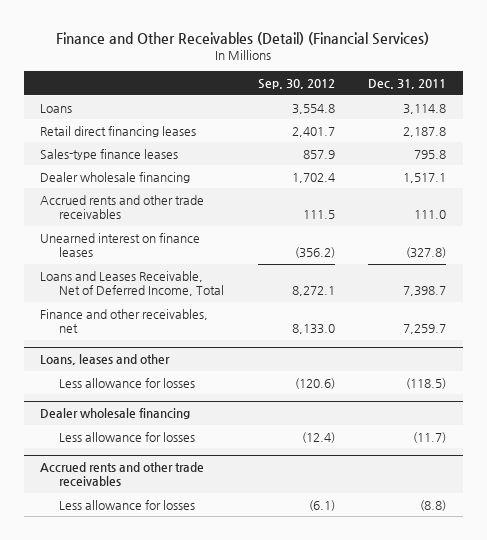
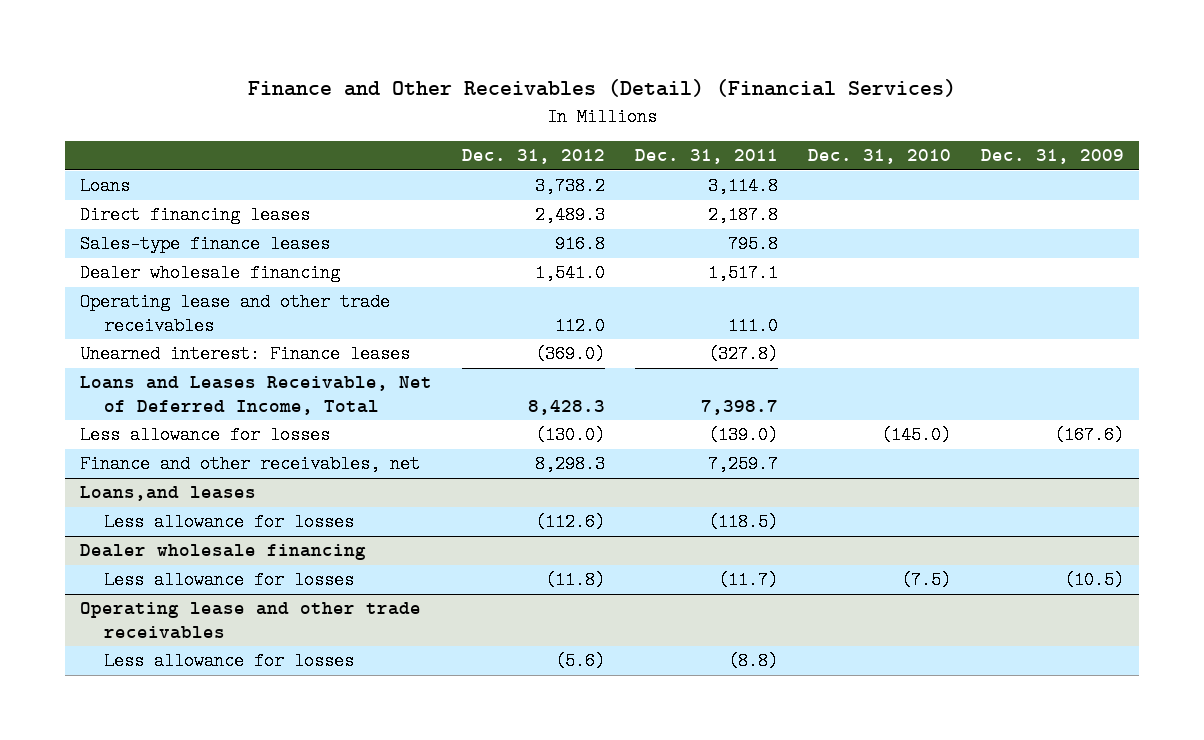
- | Sep. 30, 2012 | Dec. 31, 2011
+ | Dec. 31, 2012 | Dec. 31, 2011 | Dec. 31, 2010 | Dec. 31, 2009
- Retail direct financing leases | 2,401.7 | 2,187.8
+ Direct financing leases | 2,489.3 | 2,187.8 | |
- Accrued rents and other trade receivables | 111.5 | 111.0
- Unearned interest on finance leases | (356.2) | (327.8)
+ Operating lease and other trade receivables | 112.0 | 111.0 | |
+ Unearned interest: Finance leases | (369.0) | (327.8) | |
+ Less allowance for losses | (130.0) | (139.0) | (145.0) | (167.6)
- Loans, leases and other
+ Loans,and leases
- Accrued rents and other trade receivables
+ Operating lease and other trade receivables

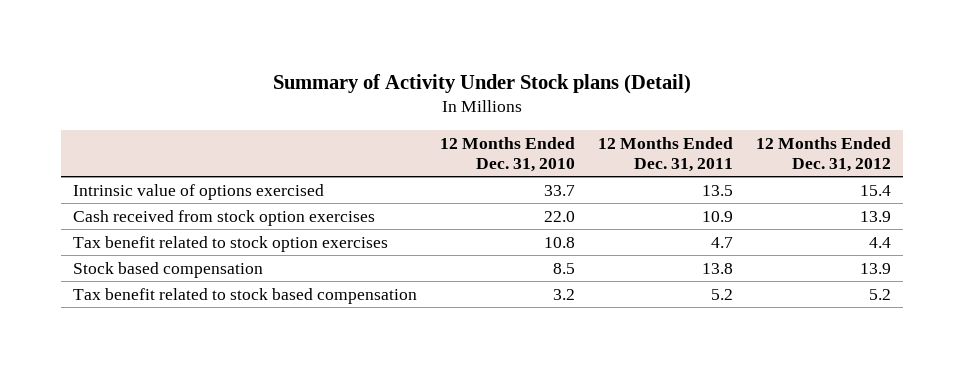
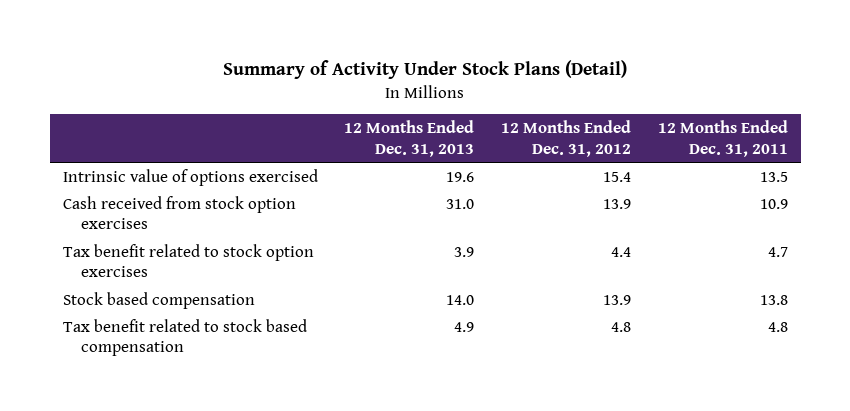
- Summary of Activity Under Stock plans (Detail)
+ Summary of Activity Under Stock Plans (Detail)
- | 12 Months Ended Dec. 31, 2010 | 12 Months Ended Dec. 31, 2011 | 12 Months Ended Dec. 31, 2012
+ | 12 Months Ended Dec. 31, 2013 | 12 Months Ended Dec. 31, 2012 | 12 Months Ended Dec. 31, 2011
- Tax benefit related to stock based compensation | 3.2 | 5.2 | 5.2
+ Tax benefit related to stock based compensation | 4.9 | 4.8 | 4.8

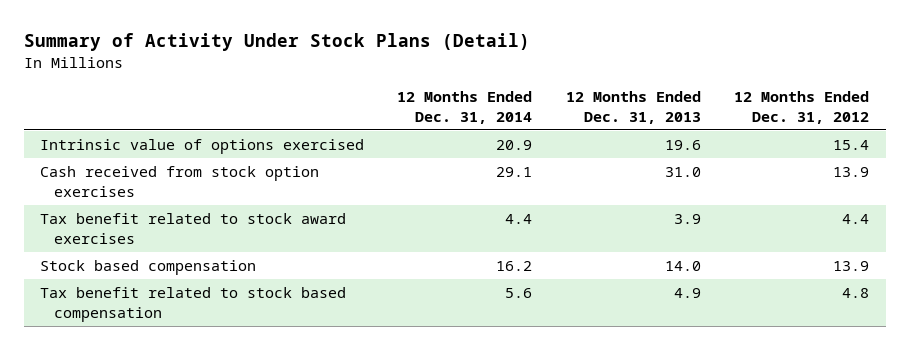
- | 12 Months Ended Dec. 31, 2013 | 12 Months Ended Dec. 31, 2012 | 12 Months Ended Dec. 31, 2011
+ | 12 Months Ended Dec. 31, 2014 | 12 Months Ended Dec. 31, 2013 | 12 Months Ended Dec. 31, 2012
- Tax benefit related to stock option exercises | 3.9 | 4.4 | 4.7
+ Tax benefit related to stock award exercises | 4.4 | 3.9 | 4.4

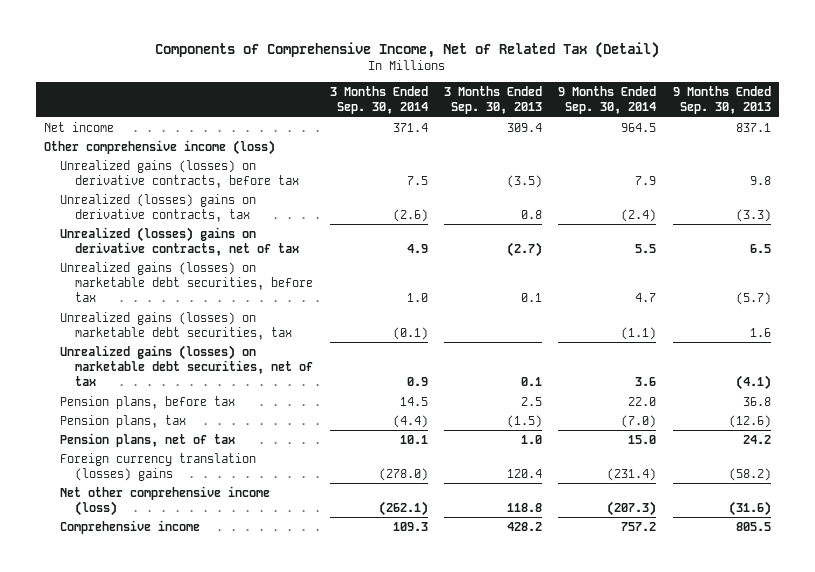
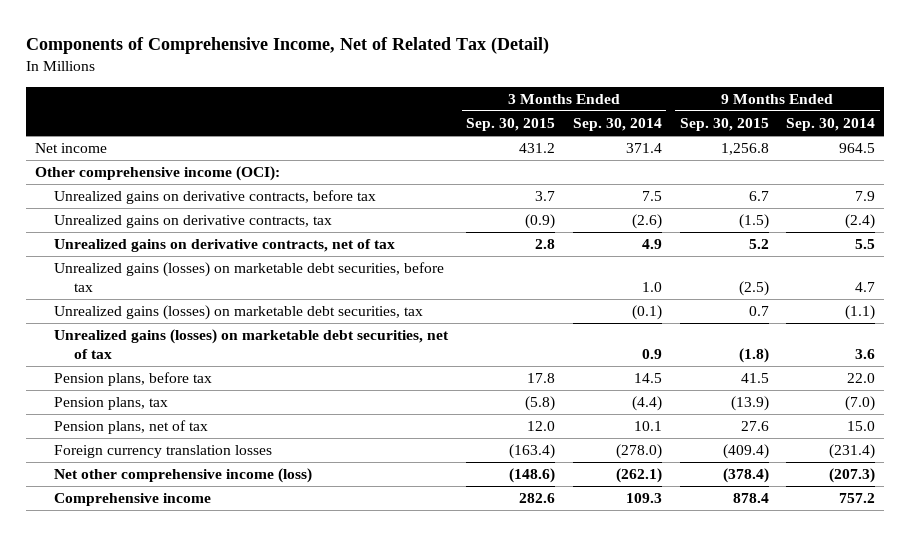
- | 3 Months Ended Sep. 30, 2014 | 3 Months Ended Sep. 30, 2013 | 9 Months Ended Sep. 30, 2014 | 9 Months Ended Sep. 30, 2013
+ | 3 Months Ended Sep. 30, 2015 | 3 Months Ended Sep. 30, 2014 | 9 Months Ended Sep. 30, 2015 | 9 Months Ended Sep. 30, 2014
- Other comprehensive income (loss)
- Unrealized gains (losses) on derivative contracts, before tax | 7.5 | (3.5) | 7.9 | 9.8
- Unrealized (losses) gains on derivative contracts, tax | (2.6) | 0.8 | (2.4) | (3.3)
- Unrealized (losses) gains on derivative contracts, net of tax | 4.9 | (2.7) | 5.5 | 6.5
+ Other comprehensive income (OCI):
+ Unrealized gains on derivative contracts, before tax | 3.7 | 7.5 | 6.7 | 7.9
+ Unrealized gains on derivative contracts, tax | (0.9) | (2.6) | (1.5) | (2.4)
+ Unrealized gains on derivative contracts, net of tax | 2.8 | 4.9 | 5.2 | 5.5
- Foreign currency translation (losses) gains | (278.0) | 120.4 | (231.4) | (58.2)
+ Foreign currency translation losses | (163.4) | (278.0) | (409.4) | (231.4)

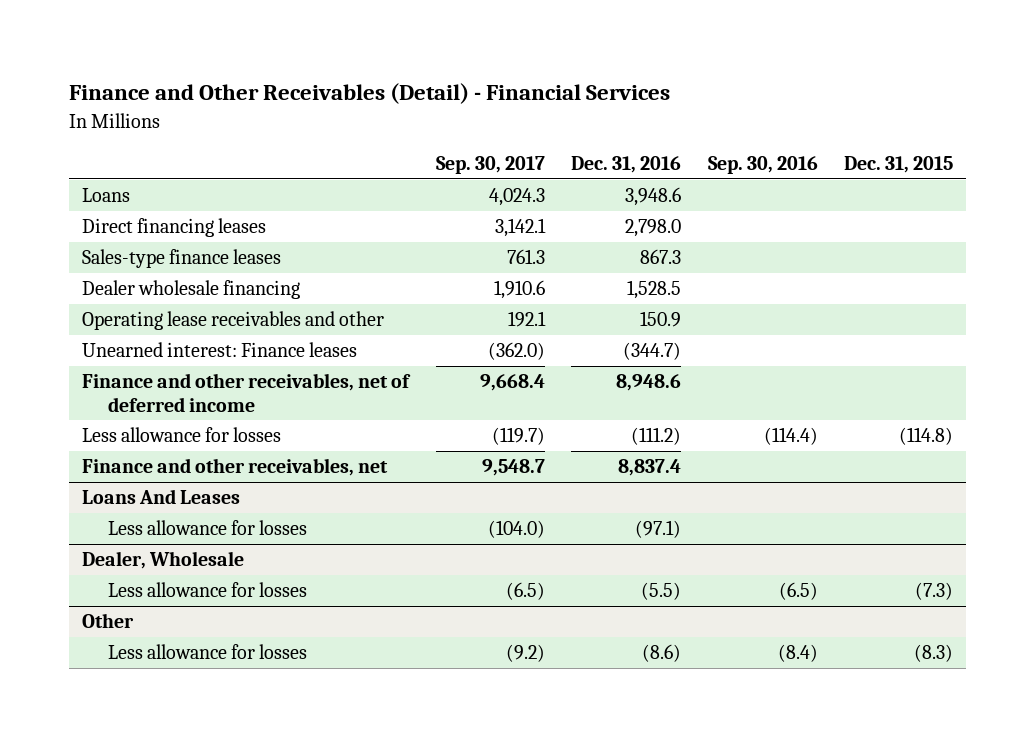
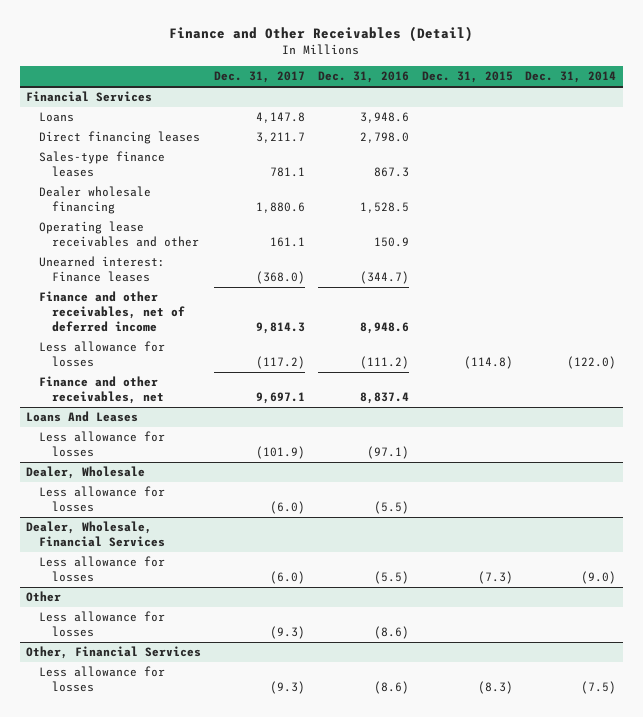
- Finance and Other Receivables (Detail) - Financial Services
+ Finance and Other Receivables (Detail)
- | Sep. 30, 2017 | Dec. 31, 2016 | Sep. 30, 2016 | Dec. 31, 2015
+ | Dec. 31, 2017 | Dec. 31, 2016 | Dec. 31, 2015 | Dec. 31, 2014
+ Financial Services
@ Dealer, Wholesale
+ Less allowance for losses | (6.0) | (5.5) | |
+ Dealer, Wholesale, Financial Services
@ Other
+ Less allowance for losses | (9.3) | (8.6) | |
+ Other, Financial Services

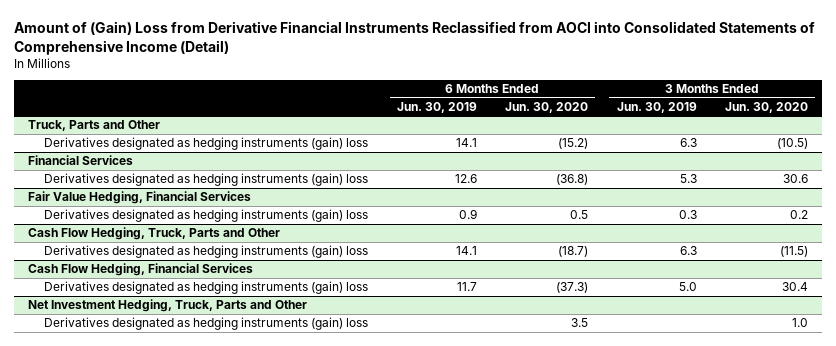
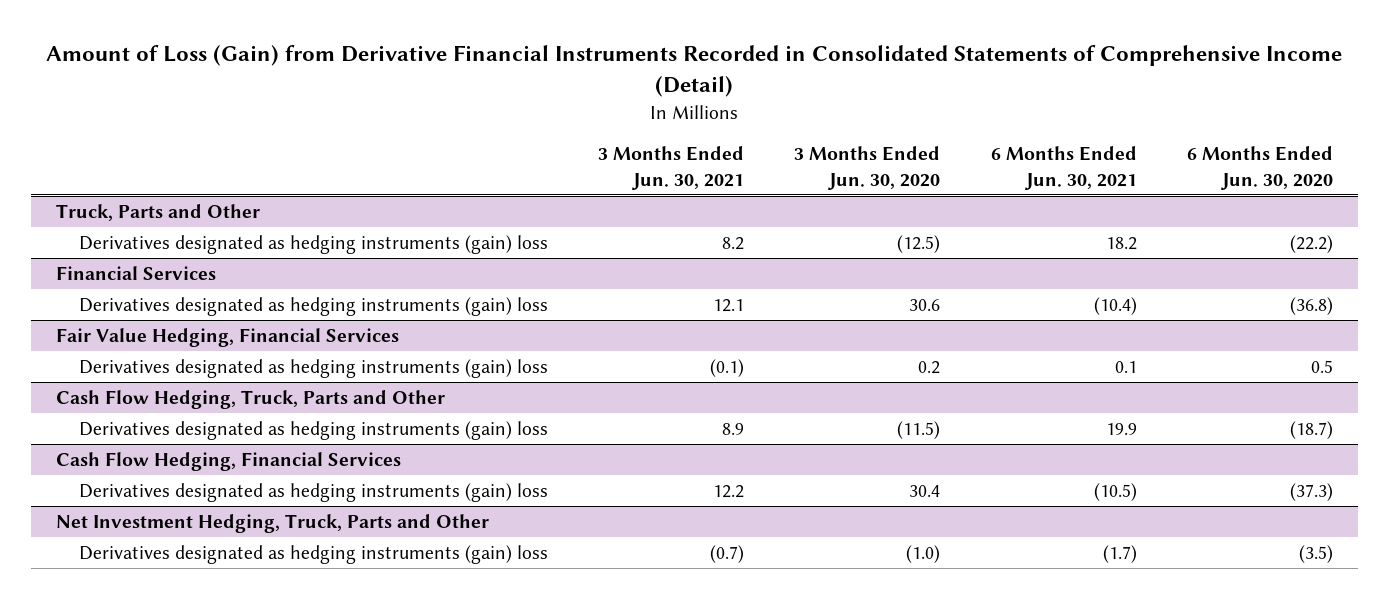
- Amount of (Gain) Loss from Derivative Financial Instruments Reclassified from AOCI into Consolidated Statements of Comprehensive Income (Detail)
+ Amount of Loss (Gain) from Derivative Financial Instruments Recorded in Consolidated Statements of Comprehensive Income (Detail)
- | 6 Months Ended Jun. 30, 2019 | 6 Months Ended Jun. 30, 2020 | 3 Months Ended Jun. 30, 2019 | 3 Months Ended Jun. 30, 2020
+ | 3 Months Ended Jun. 30, 2021 | 3 Months Ended Jun. 30, 2020 | 6 Months Ended Jun. 30, 2021 | 6 Months Ended Jun. 30, 2020
@ Truck, Parts and Other
- Derivatives designated as hedging instruments (gain) loss | 14.1 | (15.2) | 6.3 | (10.5)
+ Derivatives designated as hedging instruments (gain) loss | 8.2 | (12.5) | 18.2 | (22.2)
@ Net Investment Hedging, Truck, Parts and Other
- Derivatives designated as hedging instruments (gain) loss | | 3.5 | | 1.0
+ Derivatives designated as hedging instruments (gain) loss | (0.7) | (1.0) | (1.7) | (3.5)

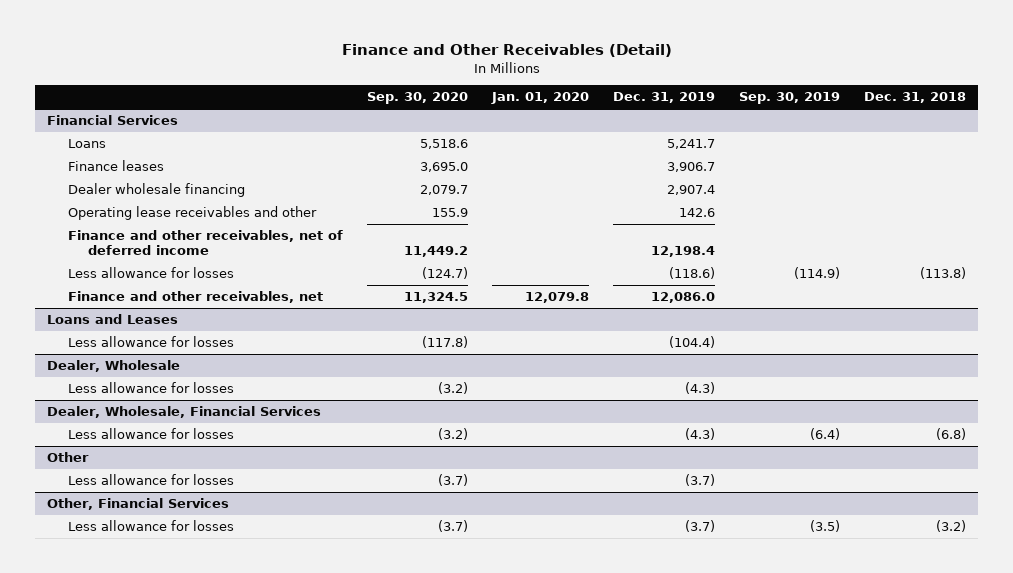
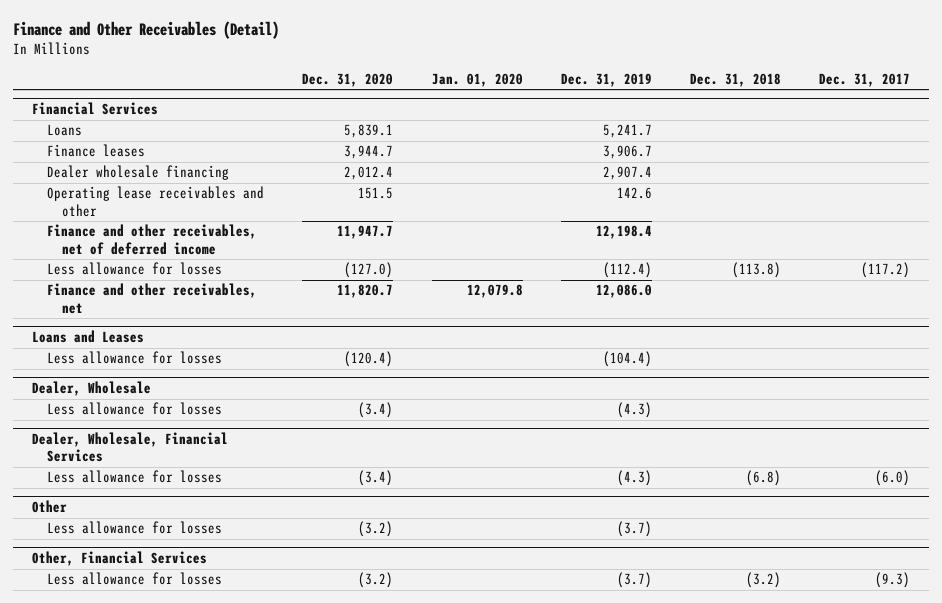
- | Sep. 30, 2020 | Jan. 01, 2020 | Dec. 31, 2019 | Sep. 30, 2019 | Dec. 31, 2018
+ | Dec. 31, 2020 | Jan. 01, 2020 | Dec. 31, 2019 | Dec. 31, 2018 | Dec. 31, 2017
@ Financial Services
- Less allowance for losses | (124.7) | | (118.6) | (114.9) | (113.8)
+ Less allowance for losses | (127.0) | | (112.4) | (113.8) | (117.2)

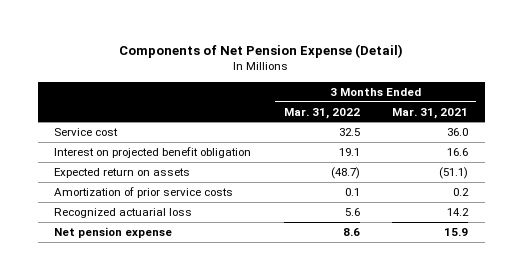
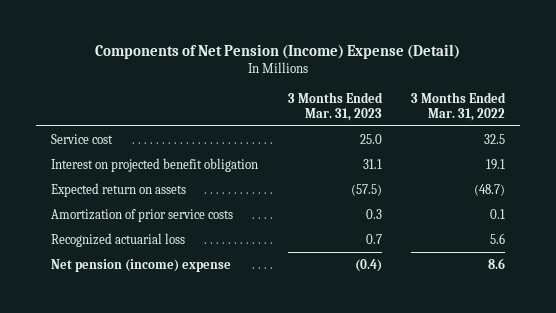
- Components of Net Pension Expense (Detail)
+ Components of Net Pension (Income) Expense (Detail)
- | 3 Months Ended Mar. 31, 2022 | 3 Months Ended Mar. 31, 2021
+ | 3 Months Ended Mar. 31, 2023 | 3 Months Ended Mar. 31, 2022
- Net pension expense | 8.6 | 15.9
+ Net pension (income) expense | (0.4) | 8.6

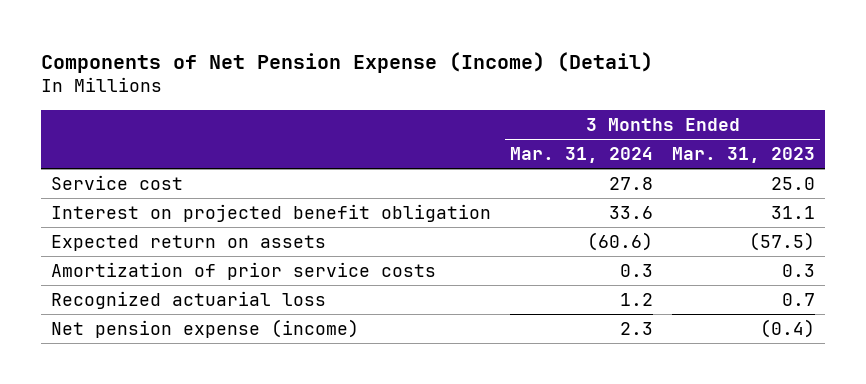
- Components of Net Pension (Income) Expense (Detail)
+ Components of Net Pension Expense (Income) (Detail)
- | 3 Months Ended Mar. 31, 2023 | 3 Months Ended Mar. 31, 2022
+ | 3 Months Ended Mar. 31, 2024 | 3 Months Ended Mar. 31, 2023
- Net pension (income) expense | (0.4) | 8.6
+ Net pension expense (income) | 2.3 | (0.4)

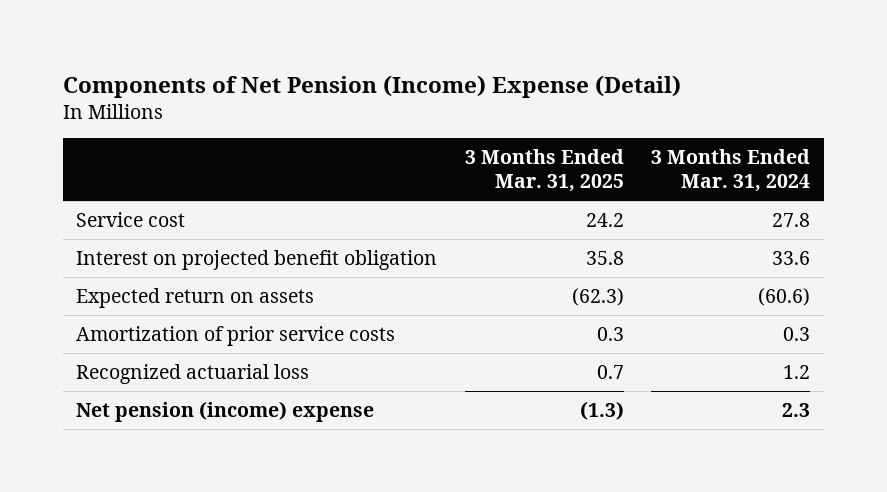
- Components of Net Pension Expense (Income) (Detail)
+ Components of Net Pension (Income) Expense (Detail)
- | 3 Months Ended Mar. 31, 2024 | 3 Months Ended Mar. 31, 2023
+ | 3 Months Ended Mar. 31, 2025 | 3 Months Ended Mar. 31, 2024
- Net pension expense (income) | 2.3 | (0.4)
+ Net pension (income) expense | (1.3) | 2.3

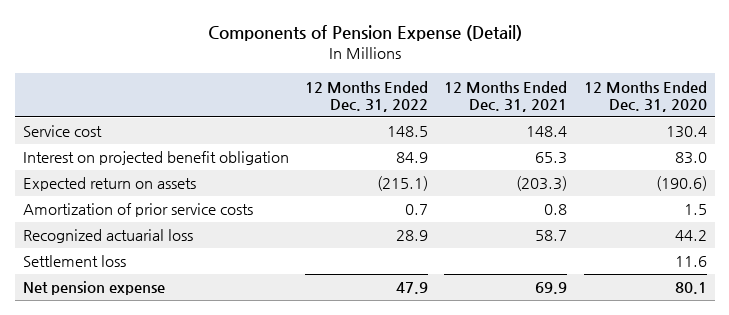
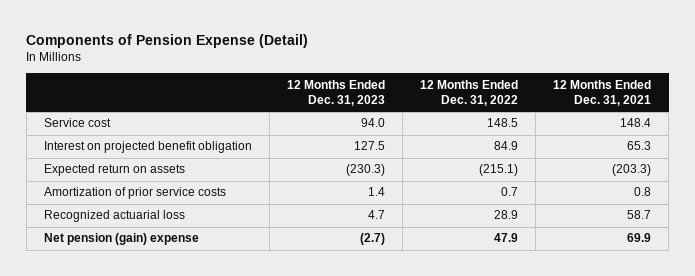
- | 12 Months Ended Dec. 31, 2022 | 12 Months Ended Dec. 31, 2021 | 12 Months Ended Dec. 31, 2020
+ | 12 Months Ended Dec. 31, 2023 | 12 Months Ended Dec. 31, 2022 | 12 Months Ended Dec. 31, 2021
- Settlement loss | | | 11.6
- Net pension expense | 47.9 | 69.9 | 80.1
+ Net pension (gain) expense | (2.7) | 47.9 | 69.9

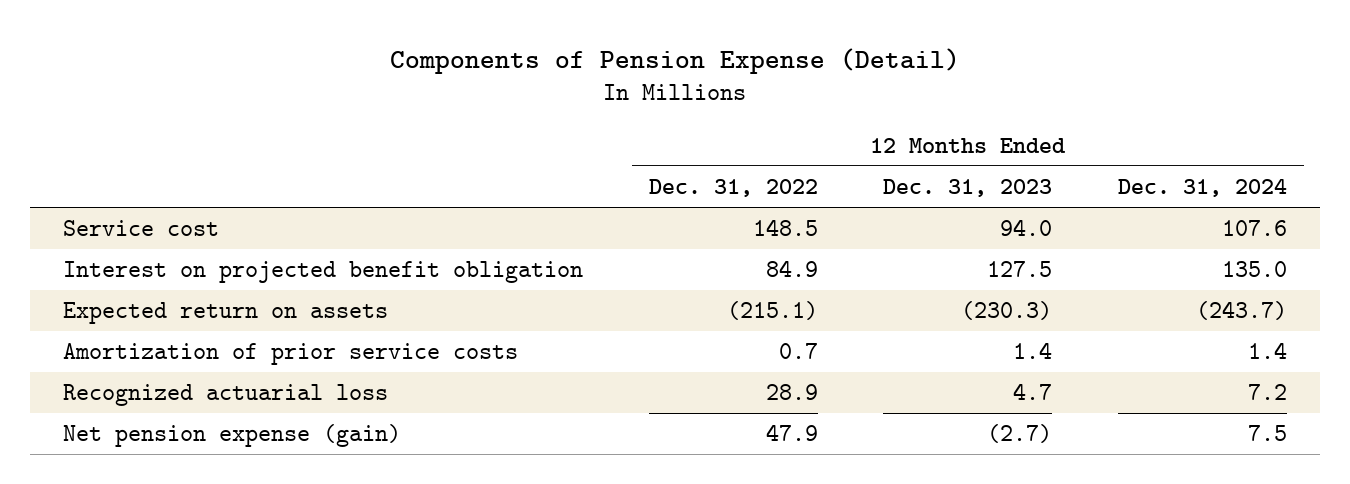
- | 12 Months Ended Dec. 31, 2023 | 12 Months Ended Dec. 31, 2022 | 12 Months Ended Dec. 31, 2021
+ | 12 Months Ended Dec. 31, 2022 | 12 Months Ended Dec. 31, 2023 | 12 Months Ended Dec. 31, 2024
- Net pension (gain) expense | (2.7) | 47.9 | 69.9
+ Net pension expense (gain) | 47.9 | (2.7) | 7.5

